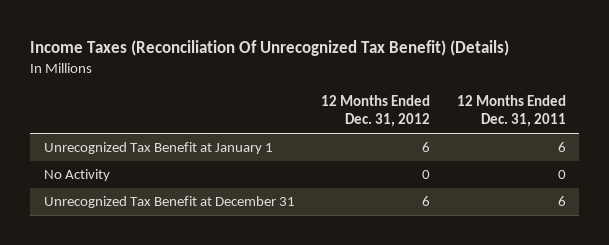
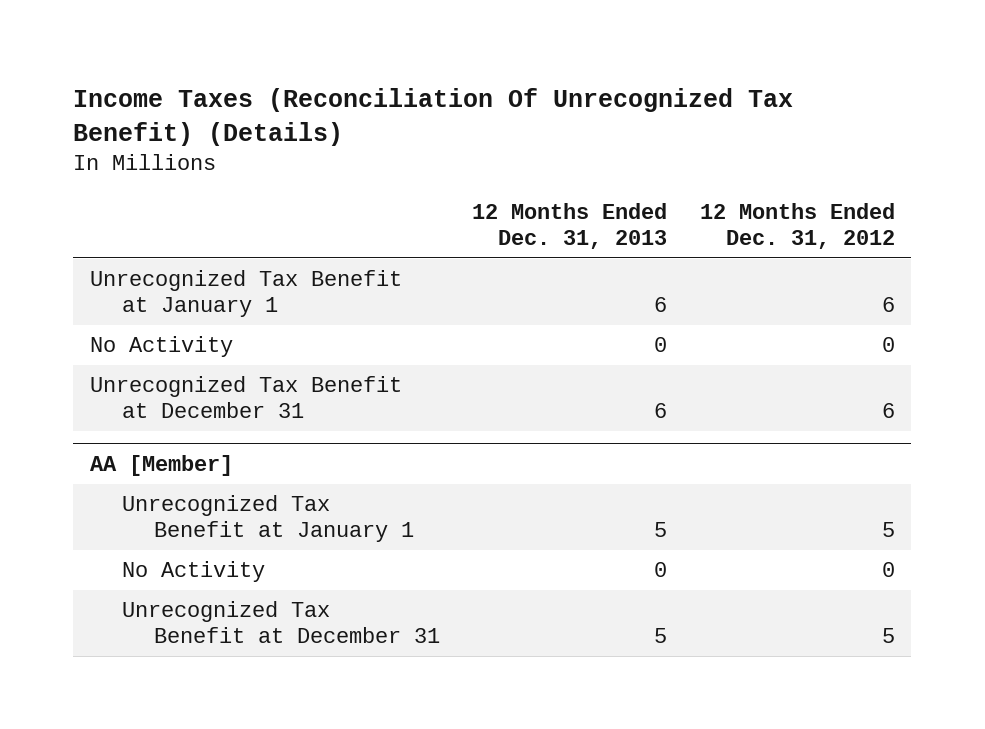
- | 12 Months Ended Dec. 31, 2012 | 12 Months Ended Dec. 31, 2011
+ | 12 Months Ended Dec. 31, 2013 | 12 Months Ended Dec. 31, 2012
+ AA [Member]
+ Unrecognized Tax Benefit at January 1 | 5 | 5
+ No Activity | 0 | 0
+ Unrecognized Tax Benefit at December 31 | 5 | 5

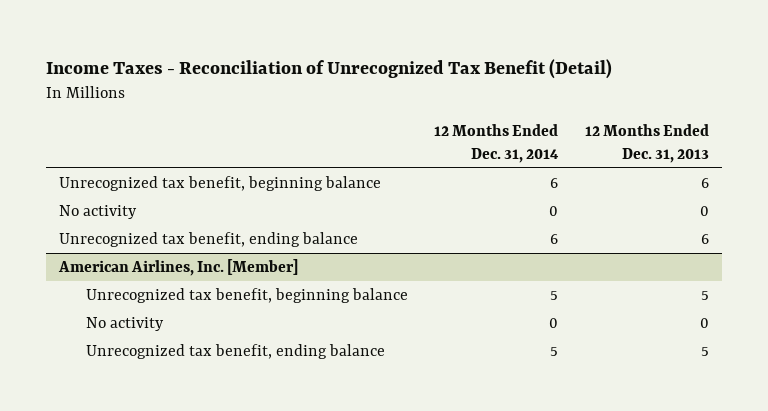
- Income Taxes (Reconciliation Of Unrecognized Tax Benefit) (Details)
+ Income Taxes - Reconciliation of Unrecognized Tax Benefit (Detail)
- | 12 Months Ended Dec. 31, 2013 | 12 Months Ended Dec. 31, 2012
+ | 12 Months Ended Dec. 31, 2014 | 12 Months Ended Dec. 31, 2013
- Unrecognized Tax Benefit at January 1 | 6 | 6
- No Activity | 0 | 0
- Unrecognized Tax Benefit at December 31 | 6 | 6
- AA [Member]
- Unrecognized Tax Benefit at January 1 | 5 | 5
- No Activity | 0 | 0
- Unrecognized Tax Benefit at December 31 | 5 | 5
+ Unrecognized tax benefit, beginning balance | 6 | 6
+ No activity | 0 | 0
+ Unrecognized tax benefit, ending balance | 6 | 6
+ American Airlines, Inc. [Member]
+ Unrecognized tax benefit, beginning balance | 5 | 5
+ No activity | 0 | 0
+ Unrecognized tax benefit, ending balance | 5 | 5

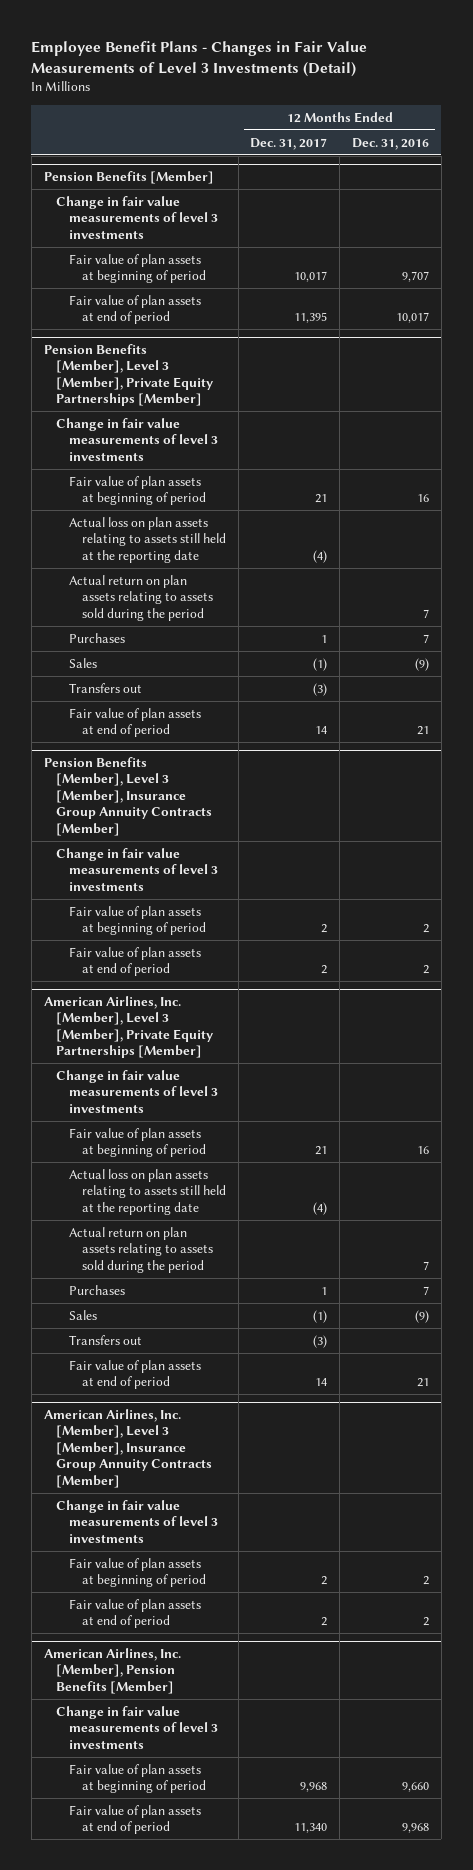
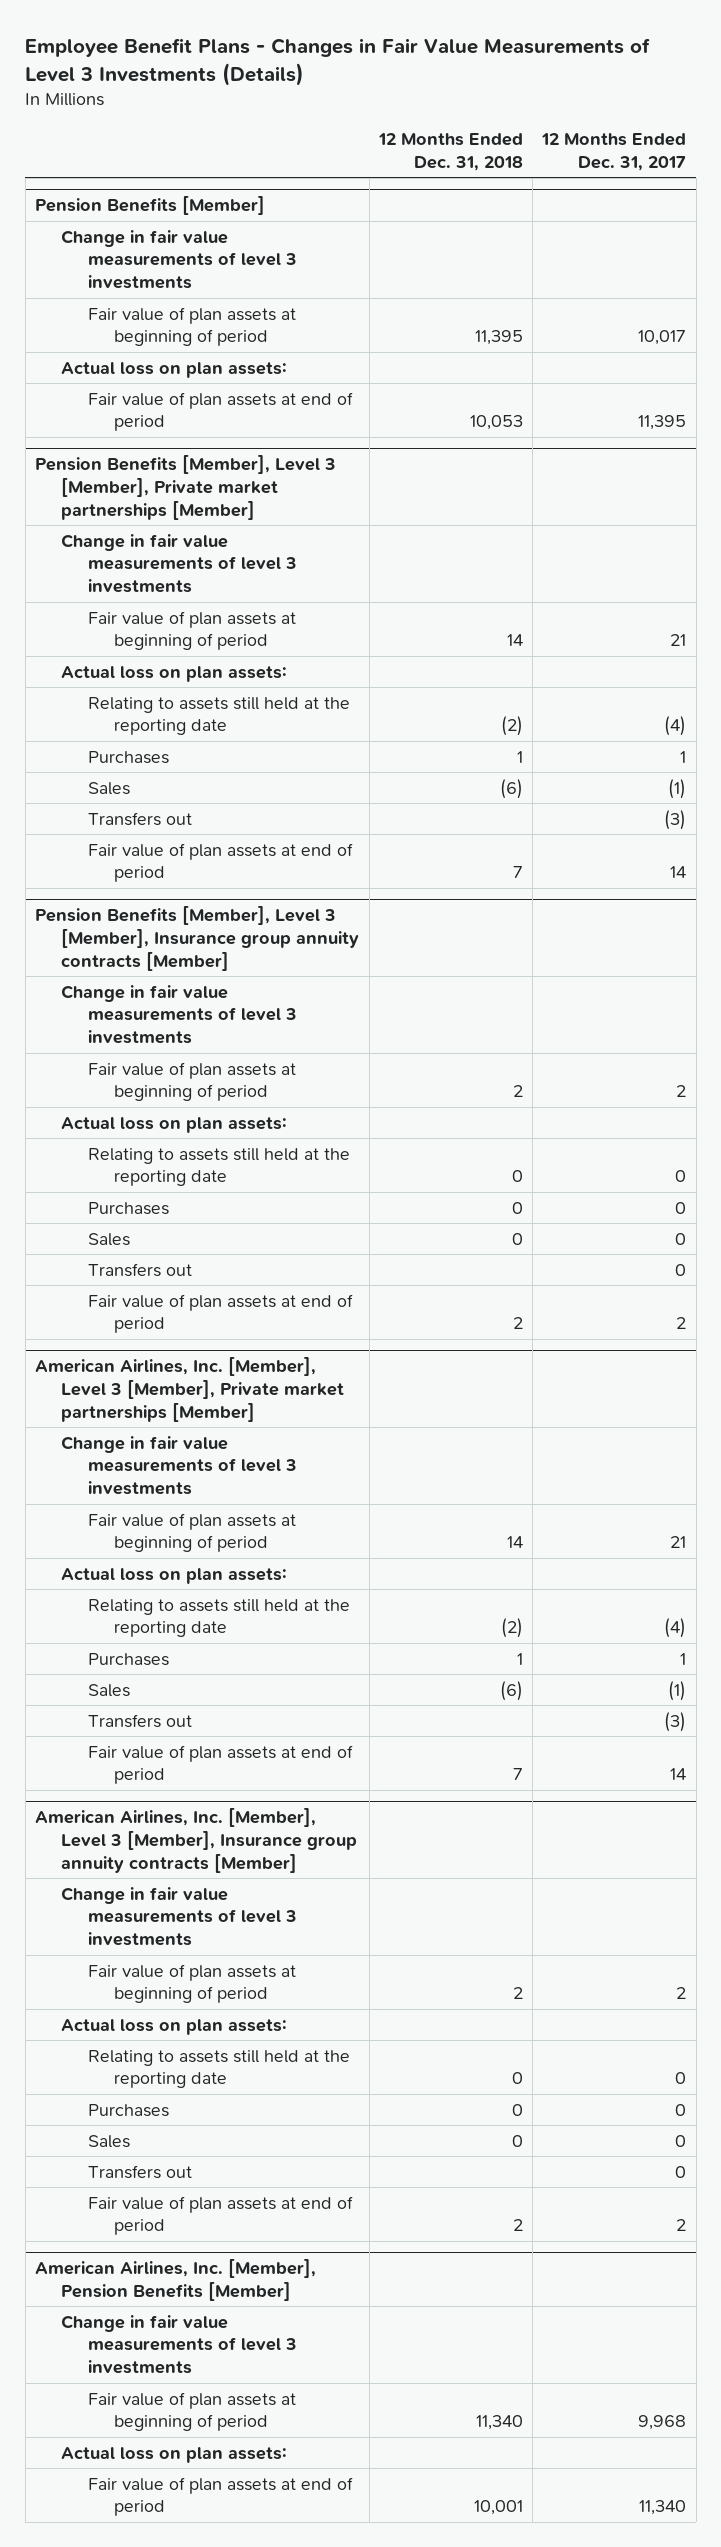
- Employee Benefit Plans - Changes in Fair Value Measurements of Level 3 Investments (Detail)
+ Employee Benefit Plans - Changes in Fair Value Measurements of Level 3 Investments (Details)
- | 12 Months Ended Dec. 31, 2017 | 12 Months Ended Dec. 31, 2016
+ | 12 Months Ended Dec. 31, 2018 | 12 Months Ended Dec. 31, 2017
@ Pension Benefits [Member]
+ Actual loss on plan assets:
- Pension Benefits [Member], Level 3 [Member], Private Equity Partnerships [Member]
+ Pension Benefits [Member], Level 3 [Member], Private market partnerships [Member]
- Actual loss on plan assets relating to assets still held at the reporting date | (4) |
- Actual return on plan assets relating to assets sold during the period | | 7
+ Actual loss on plan assets:
+ Relating to assets still held at the reporting date | (2) | (4)
- Pension Benefits [Member], Level 3 [Member], Insurance Group Annuity Contracts [Member]
+ Pension Benefits [Member], Level 3 [Member], Insurance group annuity contracts [Member]
+ Actual loss on plan assets:
+ Relating to assets still held at the reporting date | 0 | 0
+ Purchases | 0 | 0
+ Sales | 0 | 0
+ Transfers out | | 0
- American Airlines, Inc. [Member], Level 3 [Member], Private Equity Partnerships [Member]
+ American Airlines, Inc. [Member], Level 3 [Member], Private market partnerships [Member]
- Actual loss on plan assets relating to assets still held at the reporting date | (4) |
- Actual return on plan assets relating to assets sold during the period | | 7
+ Actual loss on plan assets:
+ Relating to assets still held at the reporting date | (2) | (4)
- American Airlines, Inc. [Member], Level 3 [Member], Insurance Group Annuity Contracts [Member]
+ American Airlines, Inc. [Member], Level 3 [Member], Insurance group annuity contracts [Member]
+ Actual loss on plan assets:
+ Relating to assets still held at the reporting date | 0 | 0
+ Purchases | 0 | 0
+ Sales | 0 | 0
+ Transfers out | | 0
@ American Airlines, Inc. [Member], Pension Benefits [Member]
+ Actual loss on plan assets:

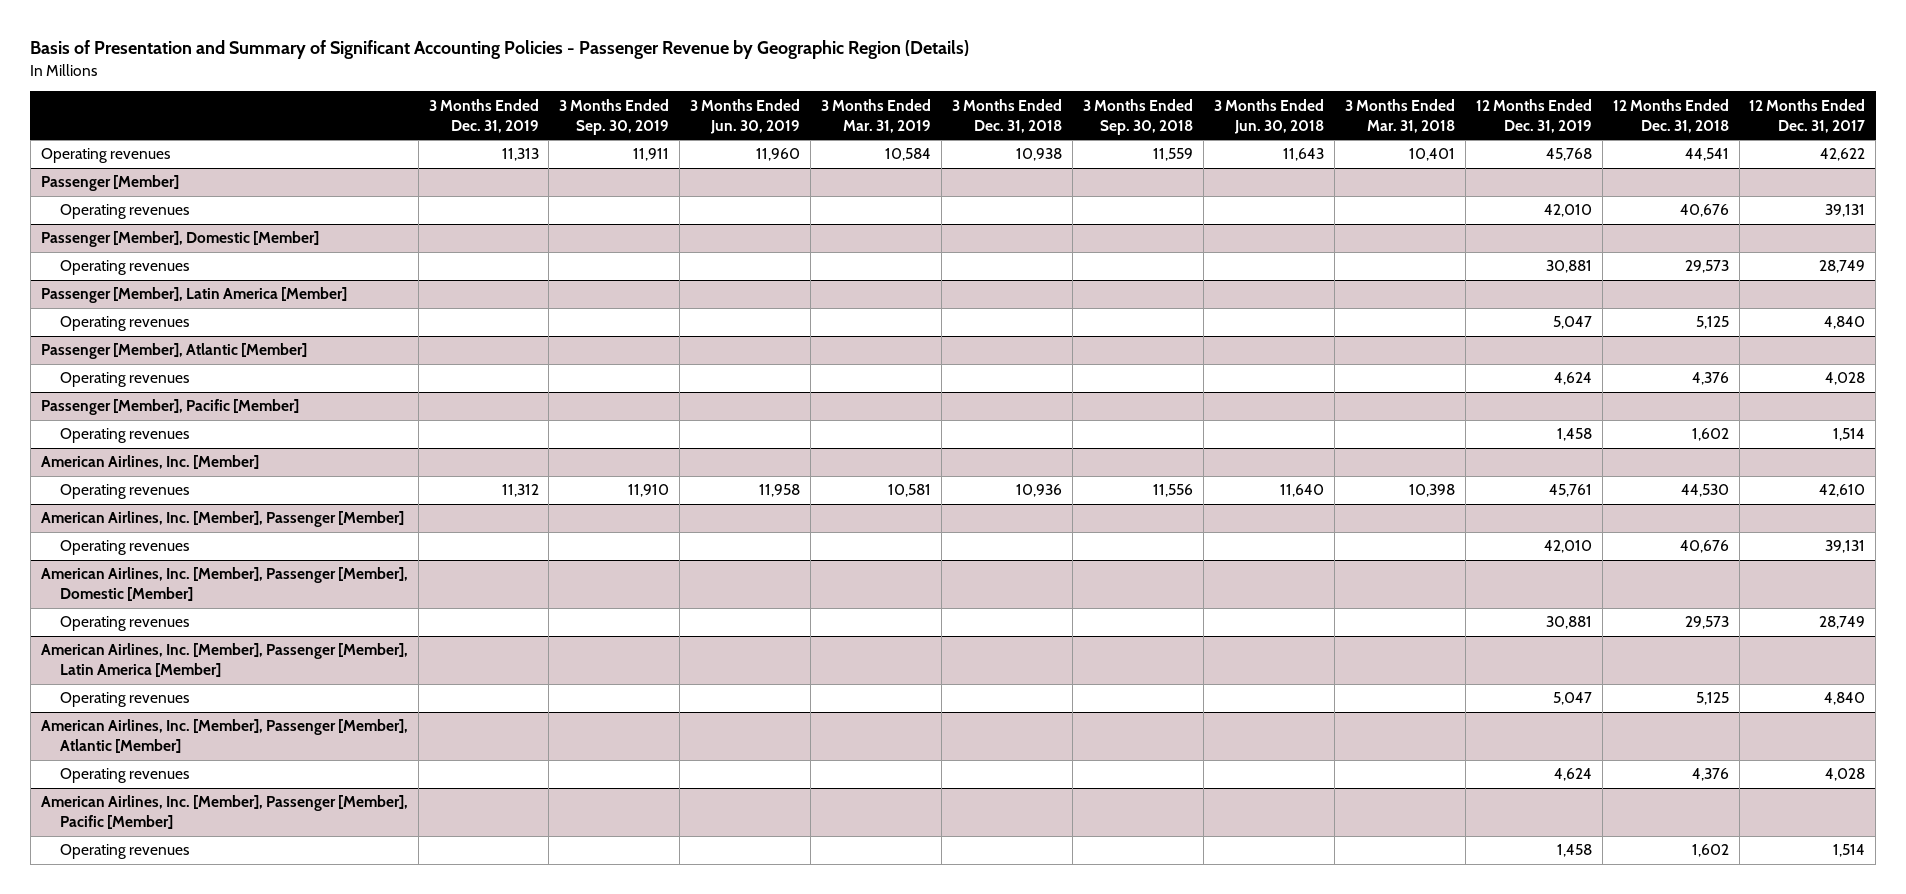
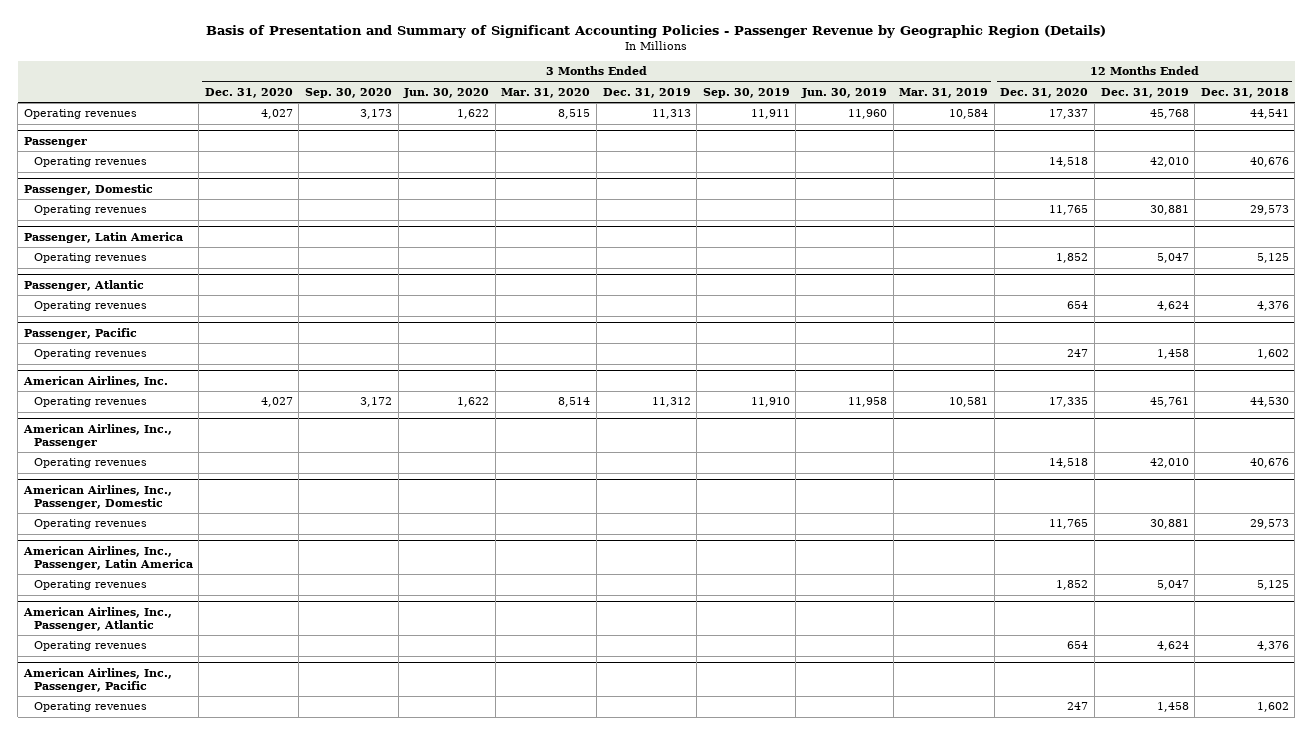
- | 3 Months Ended Dec. 31, 2019 | 3 Months Ended Sep. 30, 2019 | 3 Months Ended Jun. 30, 2019 | 3 Months Ended Mar. 31, 2019 | 3 Months Ended Dec. 31, 2018 | 3 Months Ended Sep. 30, 2018 | 3 Months Ended Jun. 30, 2018 | 3 Months Ended Mar. 31, 2018 | 12 Months Ended Dec. 31, 2019 | 12 Months Ended Dec. 31, 2018 | 12 Months Ended Dec. 31, 2017
+ | 3 Months Ended Dec. 31, 2020 | 3 Months Ended Sep. 30, 2020 | 3 Months Ended Jun. 30, 2020 | 3 Months Ended Mar. 31, 2020 | 3 Months Ended Dec. 31, 2019 | 3 Months Ended Sep. 30, 2019 | 3 Months Ended Jun. 30, 2019 | 3 Months Ended Mar. 31, 2019 | 12 Months Ended Dec. 31, 2020 | 12 Months Ended Dec. 31, 2019 | 12 Months Ended Dec. 31, 2018
- Passenger [Member]
+ Passenger
- Passenger [Member], Domestic [Member]
+ Passenger, Domestic
- Passenger [Member], Latin America [Member]
+ Passenger, Latin America
- Passenger [Member], Atlantic [Member]
+ Passenger, Atlantic
- Passenger [Member], Pacific [Member]
+ Passenger, Pacific
- American Airlines, Inc. [Member]
+ American Airlines, Inc.
- American Airlines, Inc. [Member], Passenger [Member]
+ American Airlines, Inc., Passenger
- American Airlines, Inc. [Member], Passenger [Member], Domestic [Member]
+ American Airlines, Inc., Passenger, Domestic
- American Airlines, Inc. [Member], Passenger [Member], Latin America [Member]
+ American Airlines, Inc., Passenger, Latin America
- American Airlines, Inc. [Member], Passenger [Member], Atlantic [Member]
+ American Airlines, Inc., Passenger, Atlantic
- American Airlines, Inc. [Member], Passenger [Member], Pacific [Member]
+ American Airlines, Inc., Passenger, Pacific

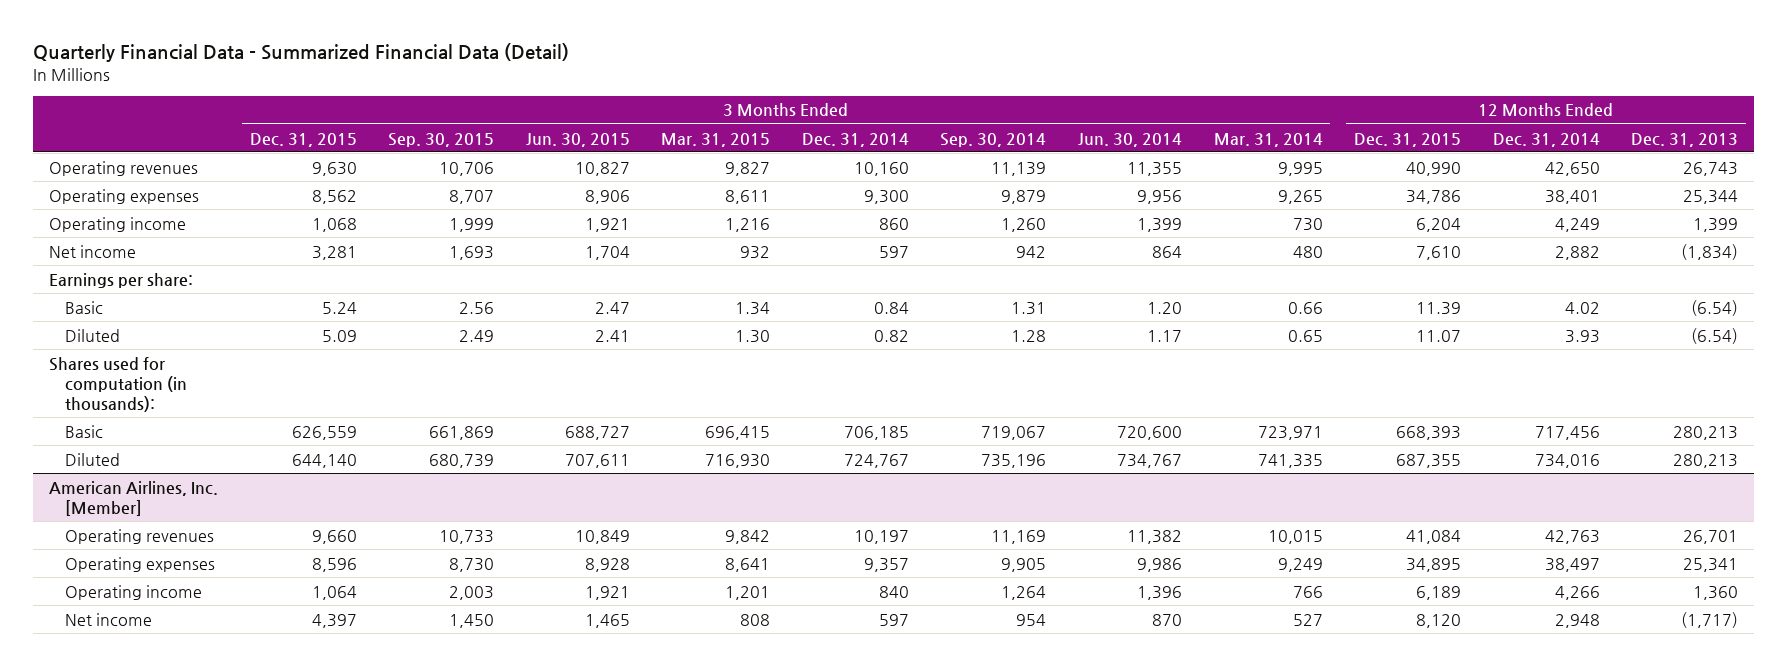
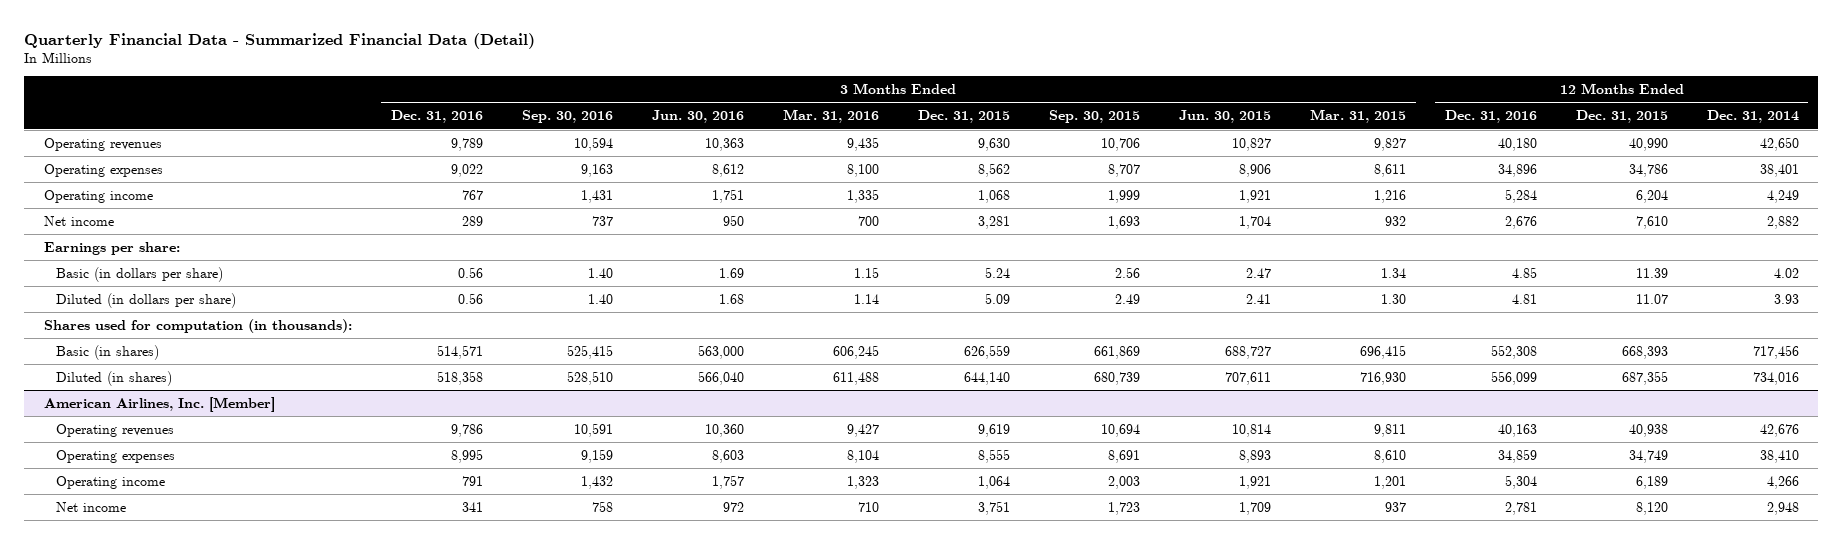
- | 3 Months Ended Dec. 31, 2015 | 3 Months Ended Sep. 30, 2015 | 3 Months Ended Jun. 30, 2015 | 3 Months Ended Mar. 31, 2015 | 3 Months Ended Dec. 31, 2014 | 3 Months Ended Sep. 30, 2014 | 3 Months Ended Jun. 30, 2014 | 3 Months Ended Mar. 31, 2014 | 12 Months Ended Dec. 31, 2015 | 12 Months Ended Dec. 31, 2014 | 12 Months Ended Dec. 31, 2013
+ | 3 Months Ended Dec. 31, 2016 | 3 Months Ended Sep. 30, 2016 | 3 Months Ended Jun. 30, 2016 | 3 Months Ended Mar. 31, 2016 | 3 Months Ended Dec. 31, 2015 | 3 Months Ended Sep. 30, 2015 | 3 Months Ended Jun. 30, 2015 | 3 Months Ended Mar. 31, 2015 | 12 Months Ended Dec. 31, 2016 | 12 Months Ended Dec. 31, 2015 | 12 Months Ended Dec. 31, 2014
- Basic | 5.24 | 2.56 | 2.47 | 1.34 | 0.84 | 1.31 | 1.20 | 0.66 | 11.39 | 4.02 | (6.54)
- Diluted | 5.09 | 2.49 | 2.41 | 1.30 | 0.82 | 1.28 | 1.17 | 0.65 | 11.07 | 3.93 | (6.54)
+ Basic (in dollars per share) | 0.56 | 1.40 | 1.69 | 1.15 | 5.24 | 2.56 | 2.47 | 1.34 | 4.85 | 11.39 | 4.02
+ Diluted (in dollars per share) | 0.56 | 1.40 | 1.68 | 1.14 | 5.09 | 2.49 | 2.41 | 1.30 | 4.81 | 11.07 | 3.93
- Basic | 626,559 | 661,869 | 688,727 | 696,415 | 706,185 | 719,067 | 720,600 | 723,971 | 668,393 | 717,456 | 280,213
- Diluted | 644,140 | 680,739 | 707,611 | 716,930 | 724,767 | 735,196 | 734,767 | 741,335 | 687,355 | 734,016 | 280,213
+ Basic (in shares) | 514,571 | 525,415 | 563,000 | 606,245 | 626,559 | 661,869 | 688,727 | 696,415 | 552,308 | 668,393 | 717,456
+ Diluted (in shares) | 518,358 | 528,510 | 566,040 | 611,488 | 644,140 | 680,739 | 707,611 | 716,930 | 556,099 | 687,355 | 734,016
@ American Airlines, Inc. [Member]
- Operating revenues | 9,660 | 10,733 | 10,849 | 9,842 | 10,197 | 11,169 | 11,382 | 10,015 | 41,084 | 42,763 | 26,701
- Operating expenses | 8,596 | 8,730 | 8,928 | 8,641 | 9,357 | 9,905 | 9,986 | 9,249 | 34,895 | 38,497 | 25,341
+ Operating revenues | 9,786 | 10,591 | 10,360 | 9,427 | 9,619 | 10,694 | 10,814 | 9,811 | 40,163 | 40,938 | 42,676
+ Operating expenses | 8,995 | 9,159 | 8,603 | 8,104 | 8,555 | 8,691 | 8,893 | 8,610 | 34,859 | 34,749 | 38,410
- Net income | 4,397 | 1,450 | 1,465 | 808 | 597 | 954 | 870 | 527 | 8,120 | 2,948 | (1,717)
+ Net income | 341 | 758 | 972 | 710 | 3,751 | 1,723 | 1,709 | 937 | 2,781 | 8,120 | 2,948

